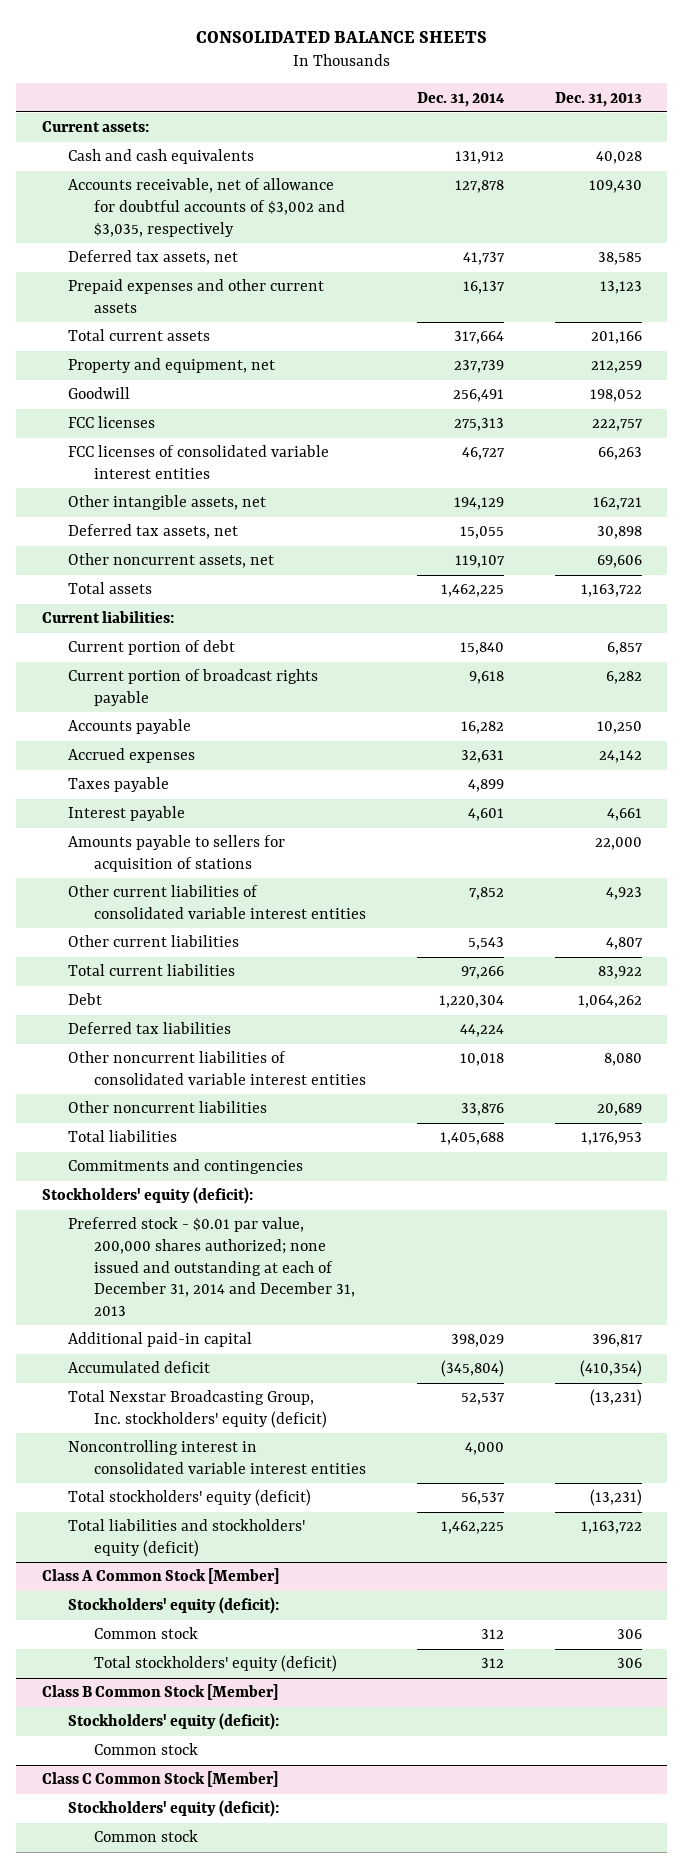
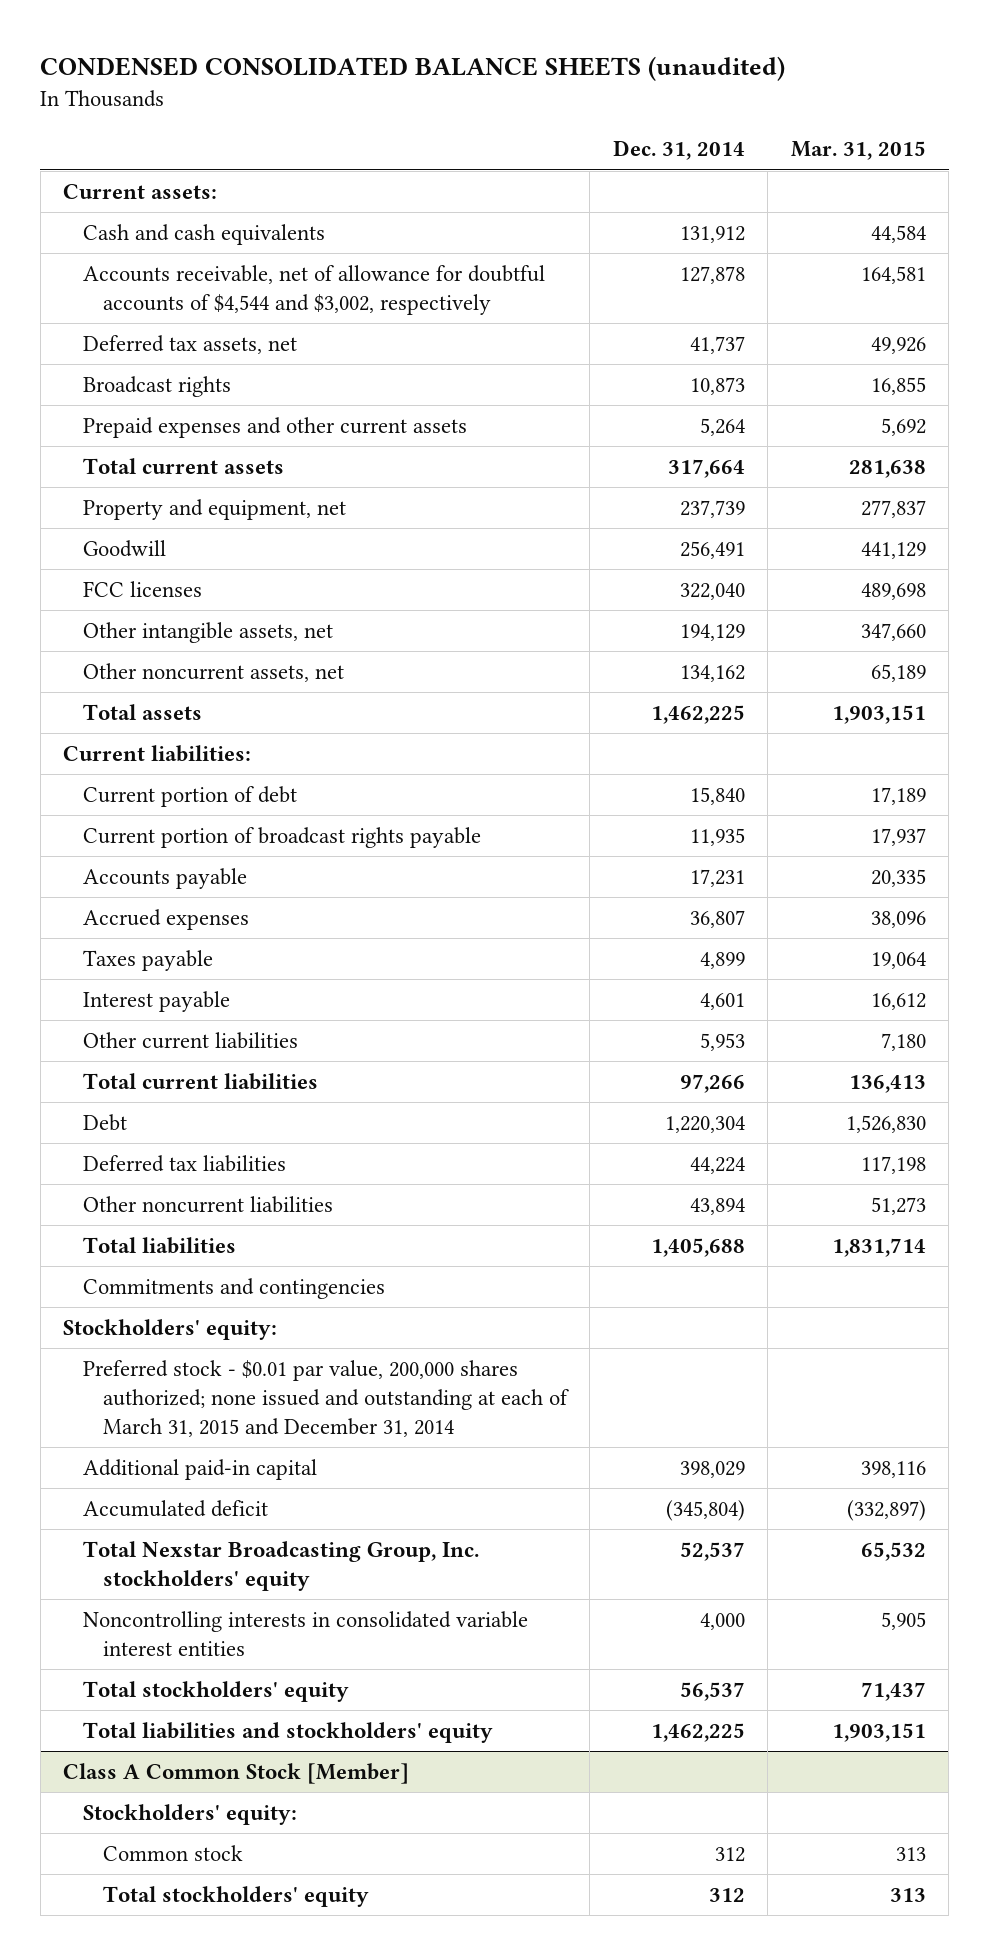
- CONSOLIDATED BALANCE SHEETS
+ CONDENSED CONSOLIDATED BALANCE SHEETS (unaudited)
- | Dec. 31, 2014 | Dec. 31, 2013
+ | Dec. 31, 2014 | Mar. 31, 2015
- Accounts receivable, net of allowance for doubtful accounts of $3,002 and $3,035, respectively | 127,878 | 109,430
+ Accounts receivable, net of allowance for doubtful accounts of $4,544 and $3,002, respectively | 127,878 | 164,581
- Prepaid expenses and other current assets | 16,137 | 13,123
+ Broadcast rights | 10,873 | 16,855
+ Prepaid expenses and other current assets | 5,264 | 5,692
- FCC licenses | 275,313 | 222,757
- FCC licenses of consolidated variable interest entities | 46,727 | 66,263
+ FCC licenses | 322,040 | 489,698
- Deferred tax assets, net | 15,055 | 30,898
- Other noncurrent assets, net | 119,107 | 69,606
+ Other noncurrent assets, net | 134,162 | 65,189
- Current portion of broadcast rights payable | 9,618 | 6,282
- Accounts payable | 16,282 | 10,250
- Accrued expenses | 32,631 | 24,142
+ Current portion of broadcast rights payable | 11,935 | 17,937
+ Accounts payable | 17,231 | 20,335
+ Accrued expenses | 36,807 | 38,096
- Amounts payable to sellers for acquisition of stations | | 22,000
- Other current liabilities of consolidated variable interest entities | 7,852 | 4,923
- Other current liabilities | 5,543 | 4,807
+ Other current liabilities | 5,953 | 7,180
- Other noncurrent liabilities of consolidated variable interest entities | 10,018 | 8,080
- Other noncurrent liabilities | 33,876 | 20,689
+ Other noncurrent liabilities | 43,894 | 51,273
- Stockholders' equity (deficit):
- Preferred stock - $0.01 par value, 200,000 shares authorized; none issued and outstanding at each of December 31, 2014 and December 31, 2013
+ Stockholders' equity:
+ Preferred stock - $0.01 par value, 200,000 shares authorized; none issued and outstanding at each of March 31, 2015 and December 31, 2014
- Total Nexstar Broadcasting Group, Inc. stockholders' equity (deficit) | 52,537 | (13,231)
- Noncontrolling interest in consolidated variable interest entities | 4,000 |
- Total stockholders' equity (deficit) | 56,537 | (13,231)
- Total liabilities and stockholders' equity (deficit) | 1,462,225 | 1,163,722
+ Total Nexstar Broadcasting Group, Inc. stockholders' equity | 52,537 | 65,532
+ Noncontrolling interests in consolidated variable interest entities | 4,000 | 5,905
+ Total stockholders' equity | 56,537 | 71,437
+ Total liabilities and stockholders' equity | 1,462,225 | 1,903,151
@ Class A Common Stock [Member]
- Stockholders' equity (deficit):
+ Stockholders' equity:
- Total stockholders' equity (deficit) | 312 | 306
- Class B Common Stock [Member]
- Stockholders' equity (deficit):
- Common stock
- Class C Common Stock [Member]
- Stockholders' equity (deficit):
- Common stock
@ Class A Common Stock [Member]
+ Total stockholders' equity | 312 | 313

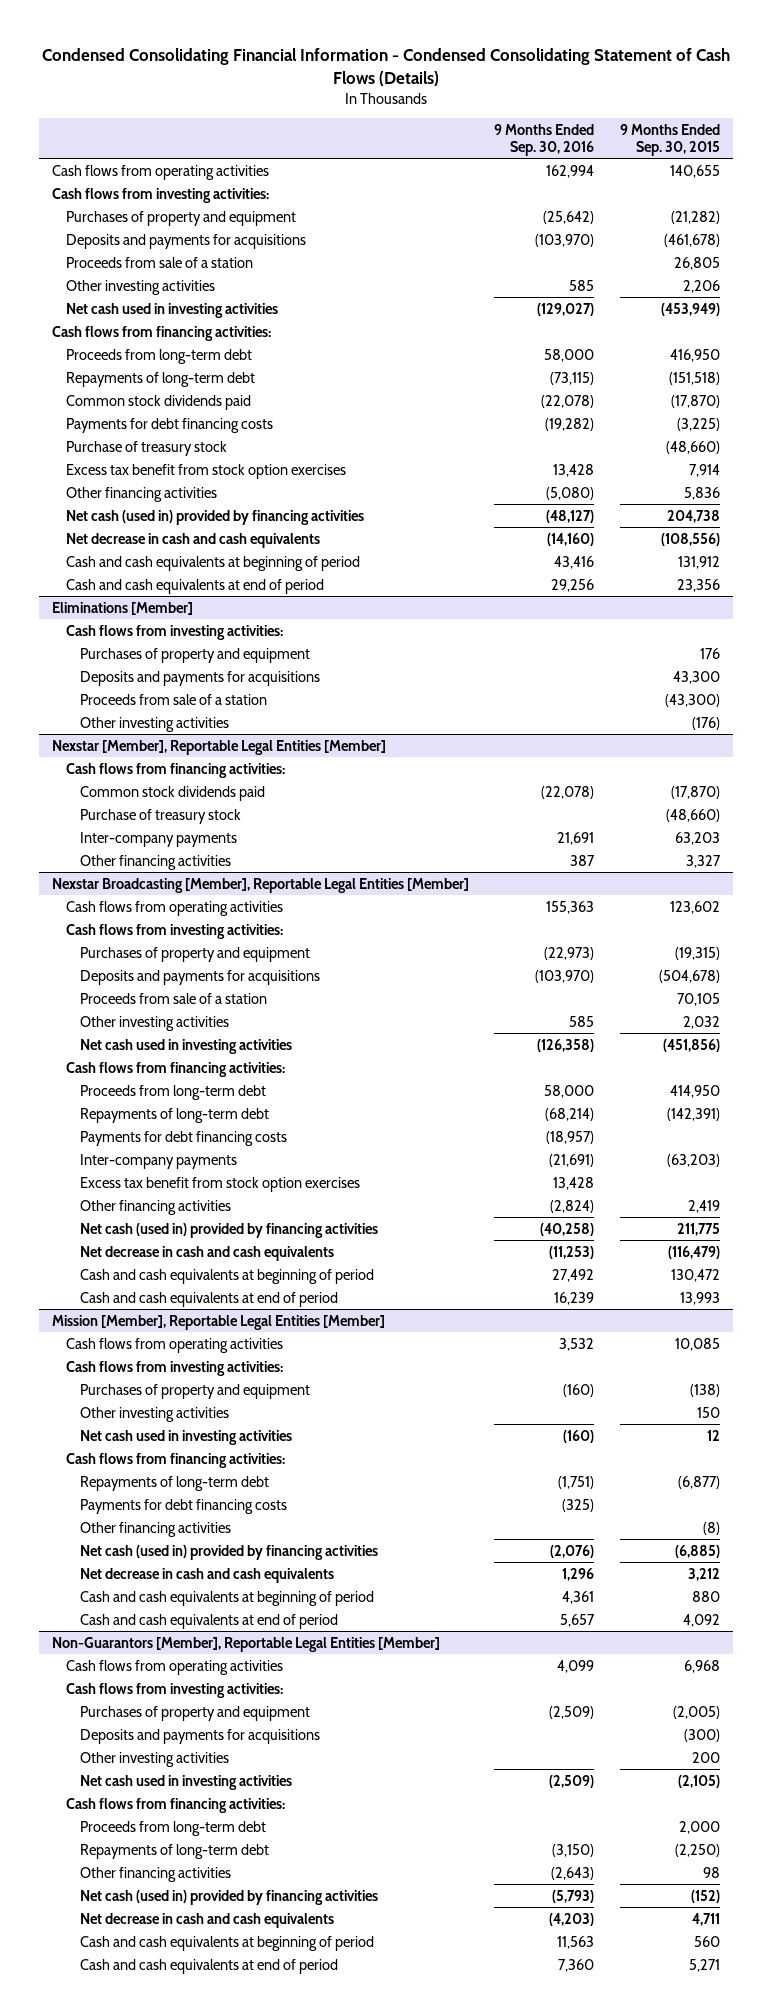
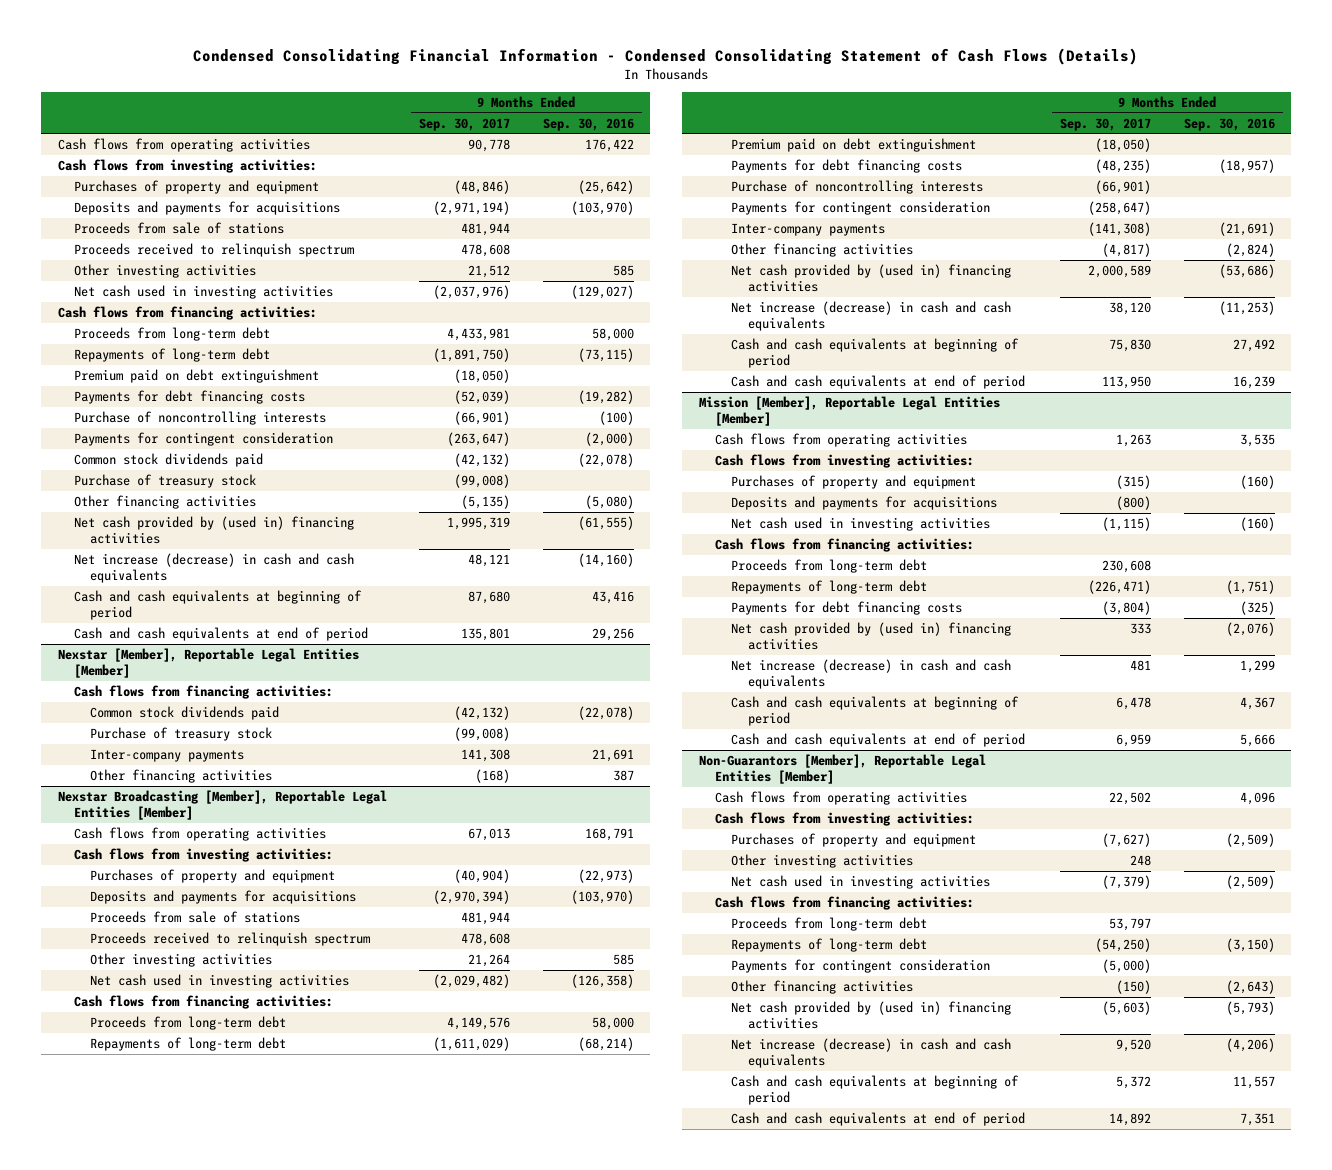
- | 9 Months Ended Sep. 30, 2016 | 9 Months Ended Sep. 30, 2015
+ | 9 Months Ended Sep. 30, 2017 | 9 Months Ended Sep. 30, 2016
- Cash flows from operating activities | 162,994 | 140,655
+ Cash flows from operating activities | 90,778 | 176,422
- Proceeds from sale of a station | | 26,805
+ Proceeds from sale of stations | 481,944 |
+ Proceeds received to relinquish spectrum | 478,608 |
+ Premium paid on debt extinguishment | (18,050) |
+ Purchase of noncontrolling interests | (66,901) | (100)
+ Payments for contingent consideration | (263,647) | (2,000)
moved down: Common stock dividends paid | (42,132) | (22,078)
- Excess tax benefit from stock option exercises | 13,428 | 7,914
- Net cash (used in) provided by financing activities | (48,127) | 204,738
- Net decrease in cash and cash equivalents | (14,160) | (108,556)
+ Net cash provided by (used in) financing activities | 1,995,319 | (61,555)
+ Net increase (decrease) in cash and cash equivalents | 48,121 | (14,160)
- Eliminations [Member]
- Cash flows from investing activities:
- Purchases of property and equipment | | 176
- Deposits and payments for acquisitions | | 43,300
- Proceeds from sale of a station | | (43,300)
- Other investing activities | | (176)
@ Nexstar Broadcasting [Member], Reportable Legal Entities [Member]
- Cash flows from operating activities | 155,363 | 123,602
+ Cash flows from operating activities | 67,013 | 168,791
- Proceeds from sale of a station | | 70,105
+ Proceeds from sale of stations | 481,944 |
+ Proceeds received to relinquish spectrum | 478,608 |
+ Premium paid on debt extinguishment | (18,050) |
+ Purchase of noncontrolling interests | (66,901) |
+ Payments for contingent consideration | (258,647) |
- Excess tax benefit from stock option exercises | 13,428 |
- Net cash (used in) provided by financing activities | (40,258) | 211,775
- Net decrease in cash and cash equivalents | (11,253) | (116,479)
+ Net cash provided by (used in) financing activities | 2,000,589 | (53,686)
+ Net increase (decrease) in cash and cash equivalents | 38,120 | (11,253)
@ Mission [Member], Reportable Legal Entities [Member]
- Cash flows from operating activities | 3,532 | 10,085
+ Cash flows from operating activities | 1,263 | 3,535
- Other investing activities | | 150
+ Deposits and payments for acquisitions | (800) |
+ Proceeds from long-term debt | 230,608 |
- Other financing activities | | (8)
- Net cash (used in) provided by financing activities | (2,076) | (6,885)
- Net decrease in cash and cash equivalents | 1,296 | 3,212
- Cash and cash equivalents at beginning of period | 4,361 | 880
- Cash and cash equivalents at end of period | 5,657 | 4,092
+ Net cash provided by (used in) financing activities | 333 | (2,076)
+ Net increase (decrease) in cash and cash equivalents | 481 | 1,299
+ Cash and cash equivalents at beginning of period | 6,478 | 4,367
+ Cash and cash equivalents at end of period | 6,959 | 5,666
@ Non-Guarantors [Member], Reportable Legal Entities [Member]
- Cash flows from operating activities | 4,099 | 6,968
+ Cash flows from operating activities | 22,502 | 4,096
- Deposits and payments for acquisitions | | (300)
+ Payments for contingent consideration | (5,000) |
- Net cash (used in) provided by financing activities | (5,793) | (152)
- Net decrease in cash and cash equivalents | (4,203) | 4,711
- Cash and cash equivalents at beginning of period | 11,563 | 560
- Cash and cash equivalents at end of period | 7,360 | 5,271
+ Net cash provided by (used in) financing activities | (5,603) | (5,793)
+ Net increase (decrease) in cash and cash equivalents | 9,520 | (4,206)
+ Cash and cash equivalents at beginning of period | 5,372 | 11,557
+ Cash and cash equivalents at end of period | 14,892 | 7,351

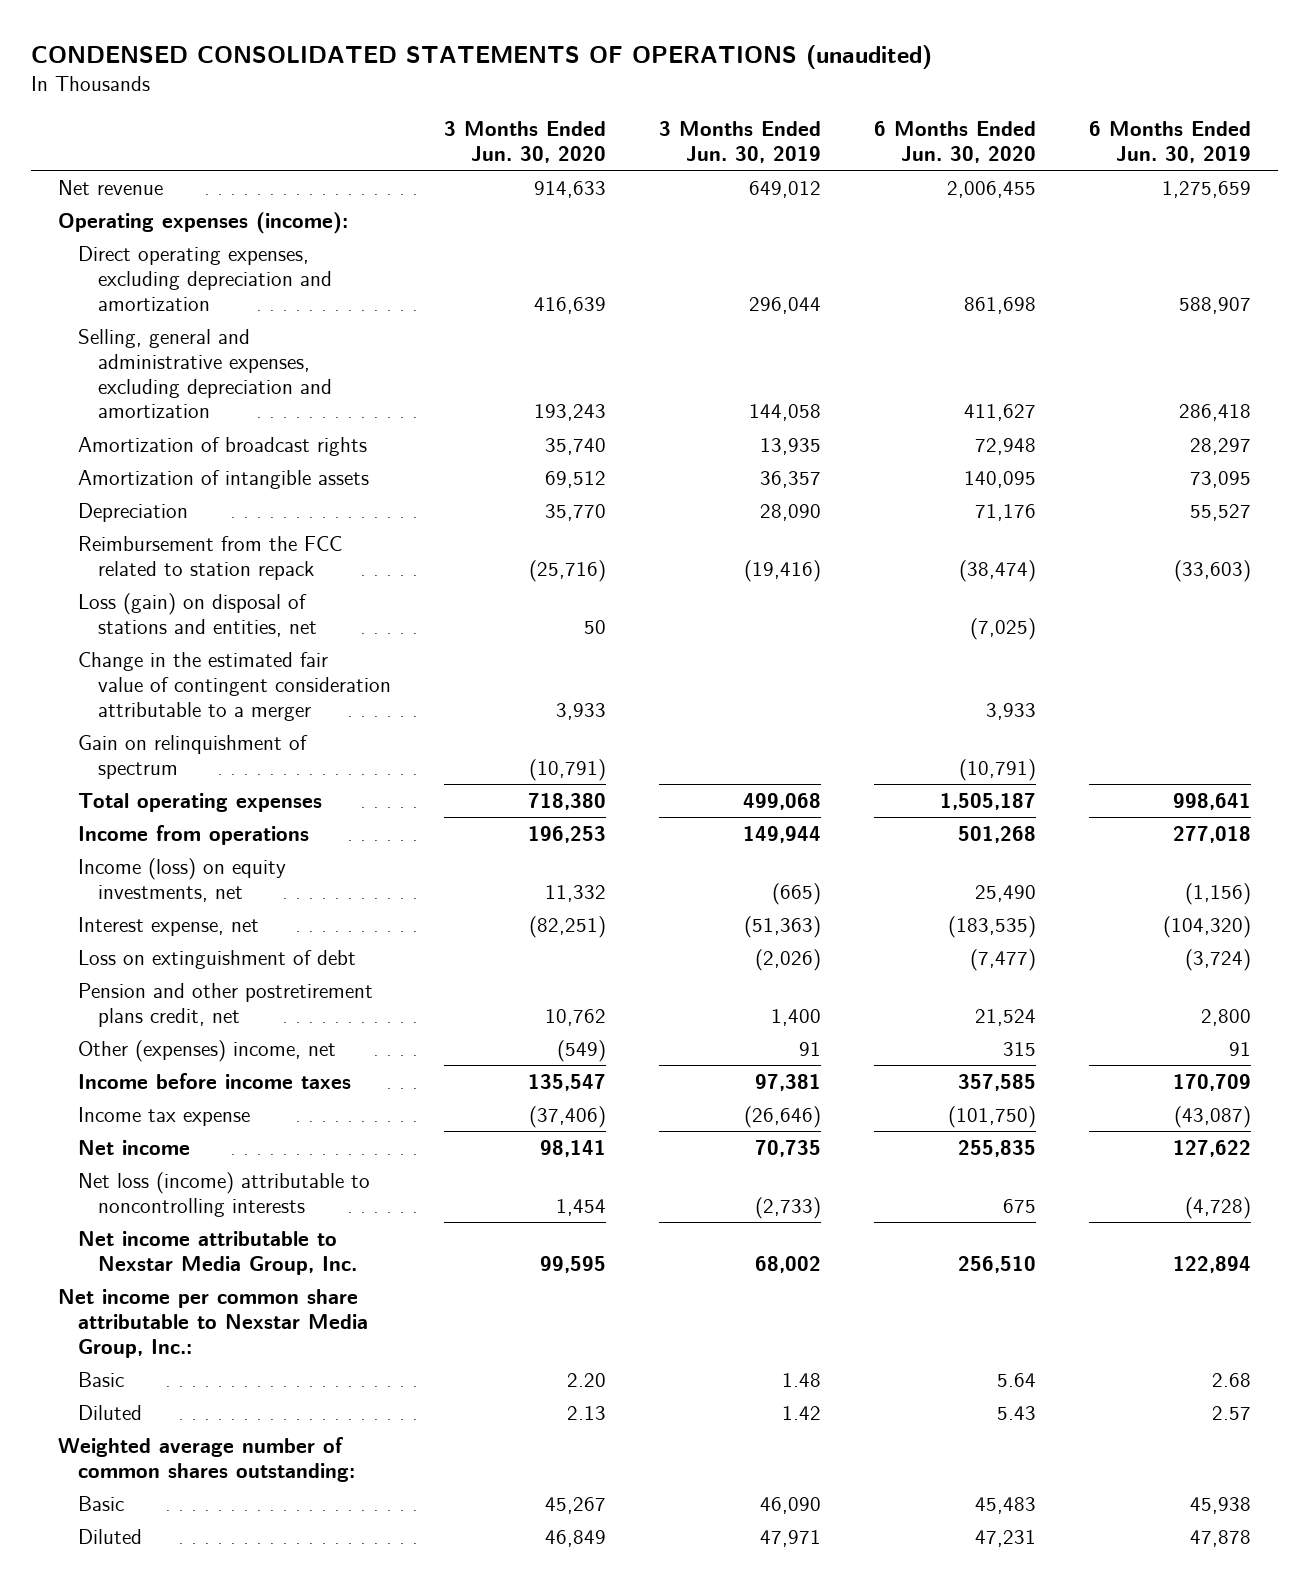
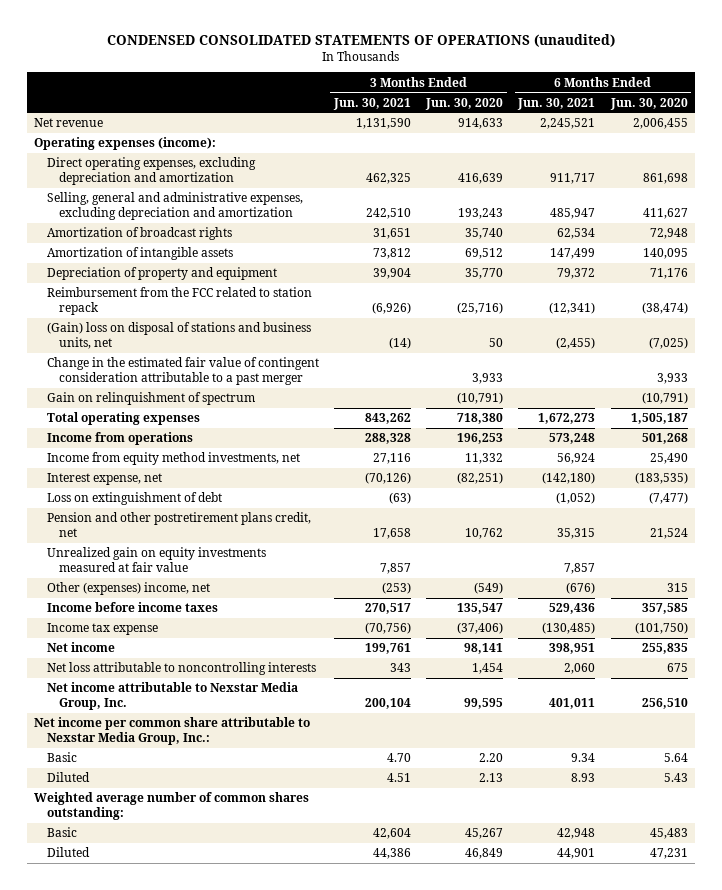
- | 3 Months Ended Jun. 30, 2020 | 3 Months Ended Jun. 30, 2019 | 6 Months Ended Jun. 30, 2020 | 6 Months Ended Jun. 30, 2019
+ | 3 Months Ended Jun. 30, 2021 | 3 Months Ended Jun. 30, 2020 | 6 Months Ended Jun. 30, 2021 | 6 Months Ended Jun. 30, 2020
- Depreciation | 35,770 | 28,090 | 71,176 | 55,527
+ Depreciation of property and equipment | 39,904 | 35,770 | 79,372 | 71,176
- Loss (gain) on disposal of stations and entities, net | 50 | | (7,025) |
- Change in the estimated fair value of contingent consideration attributable to a merger | 3,933 | | 3,933 |
+ (Gain) loss on disposal of stations and business units, net | (14) | 50 | (2,455) | (7,025)
+ Change in the estimated fair value of contingent consideration attributable to a past merger | | 3,933 | | 3,933
- Income (loss) on equity investments, net | 11,332 | (665) | 25,490 | (1,156)
+ Income from equity method investments, net | 27,116 | 11,332 | 56,924 | 25,490
+ Unrealized gain on equity investments measured at fair value | 7,857 | | 7,857 |
- Net loss (income) attributable to noncontrolling interests | 1,454 | (2,733) | 675 | (4,728)
+ Net loss attributable to noncontrolling interests | 343 | 1,454 | 2,060 | 675

